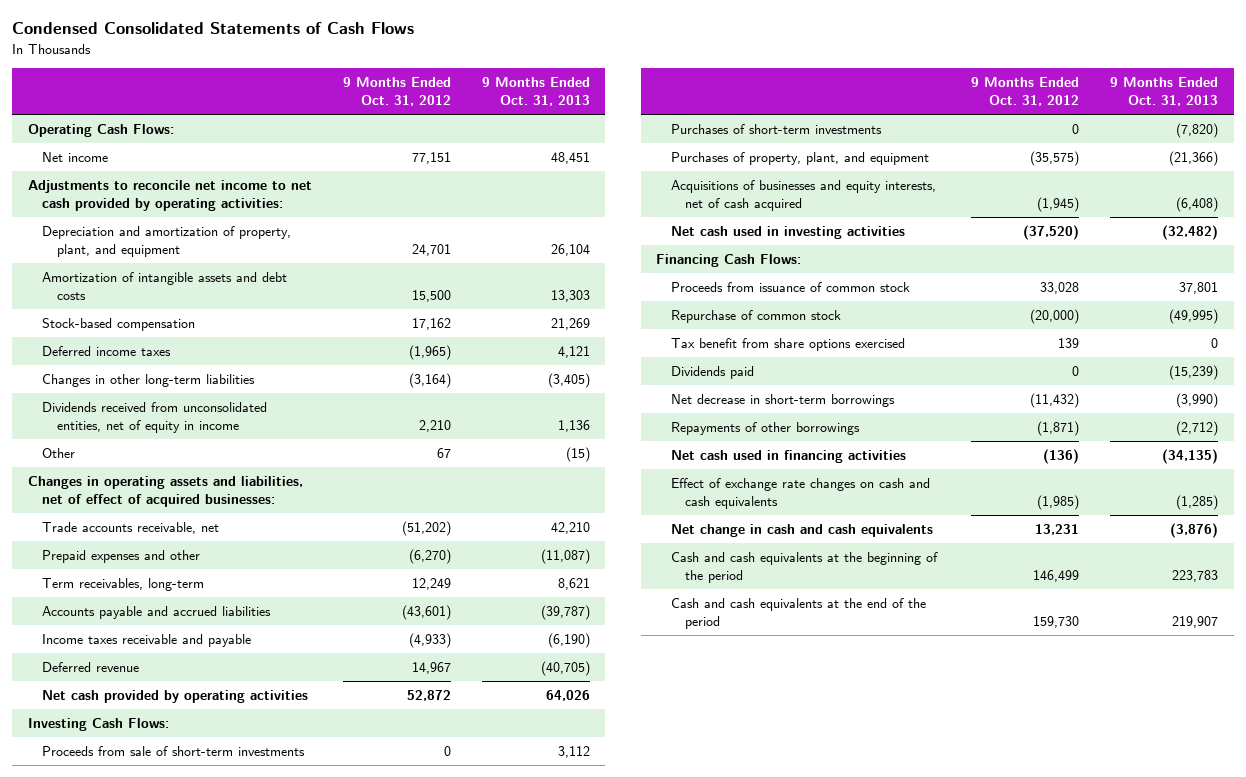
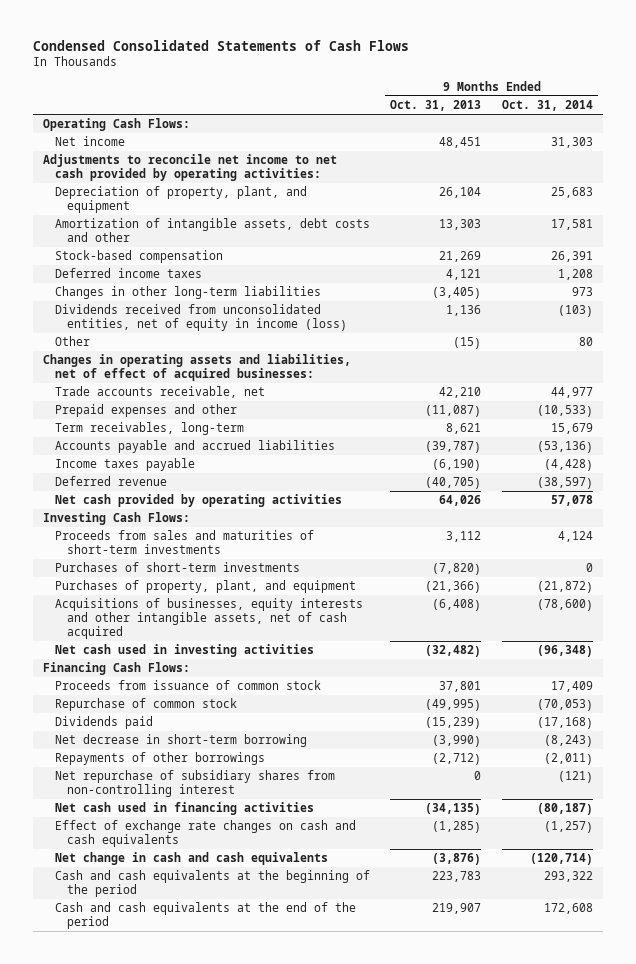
- | 9 Months Ended Oct. 31, 2012 | 9 Months Ended Oct. 31, 2013
+ | 9 Months Ended Oct. 31, 2013 | 9 Months Ended Oct. 31, 2014
- Depreciation and amortization of property, plant, and equipment | 24,701 | 26,104
- Amortization of intangible assets and debt costs | 15,500 | 13,303
+ Depreciation of property, plant, and equipment | 26,104 | 25,683
+ Amortization of intangible assets, debt costs and other | 13,303 | 17,581
- Dividends received from unconsolidated entities, net of equity in income | 2,210 | 1,136
+ Dividends received from unconsolidated entities, net of equity in income (loss) | 1,136 | (103)
- Income taxes receivable and payable | (4,933) | (6,190)
+ Income taxes payable | (6,190) | (4,428)
- Proceeds from sale of short-term investments | 0 | 3,112
+ Proceeds from sales and maturities of short-term investments | 3,112 | 4,124
- Acquisitions of businesses and equity interests, net of cash acquired | (1,945) | (6,408)
+ Acquisitions of businesses, equity interests and other intangible assets, net of cash acquired | (6,408) | (78,600)
- Tax benefit from share options exercised | 139 | 0
- Net decrease in short-term borrowings | (11,432) | (3,990)
+ Net decrease in short-term borrowing | (3,990) | (8,243)
+ Net repurchase of subsidiary shares from non-controlling interest | 0 | (121)

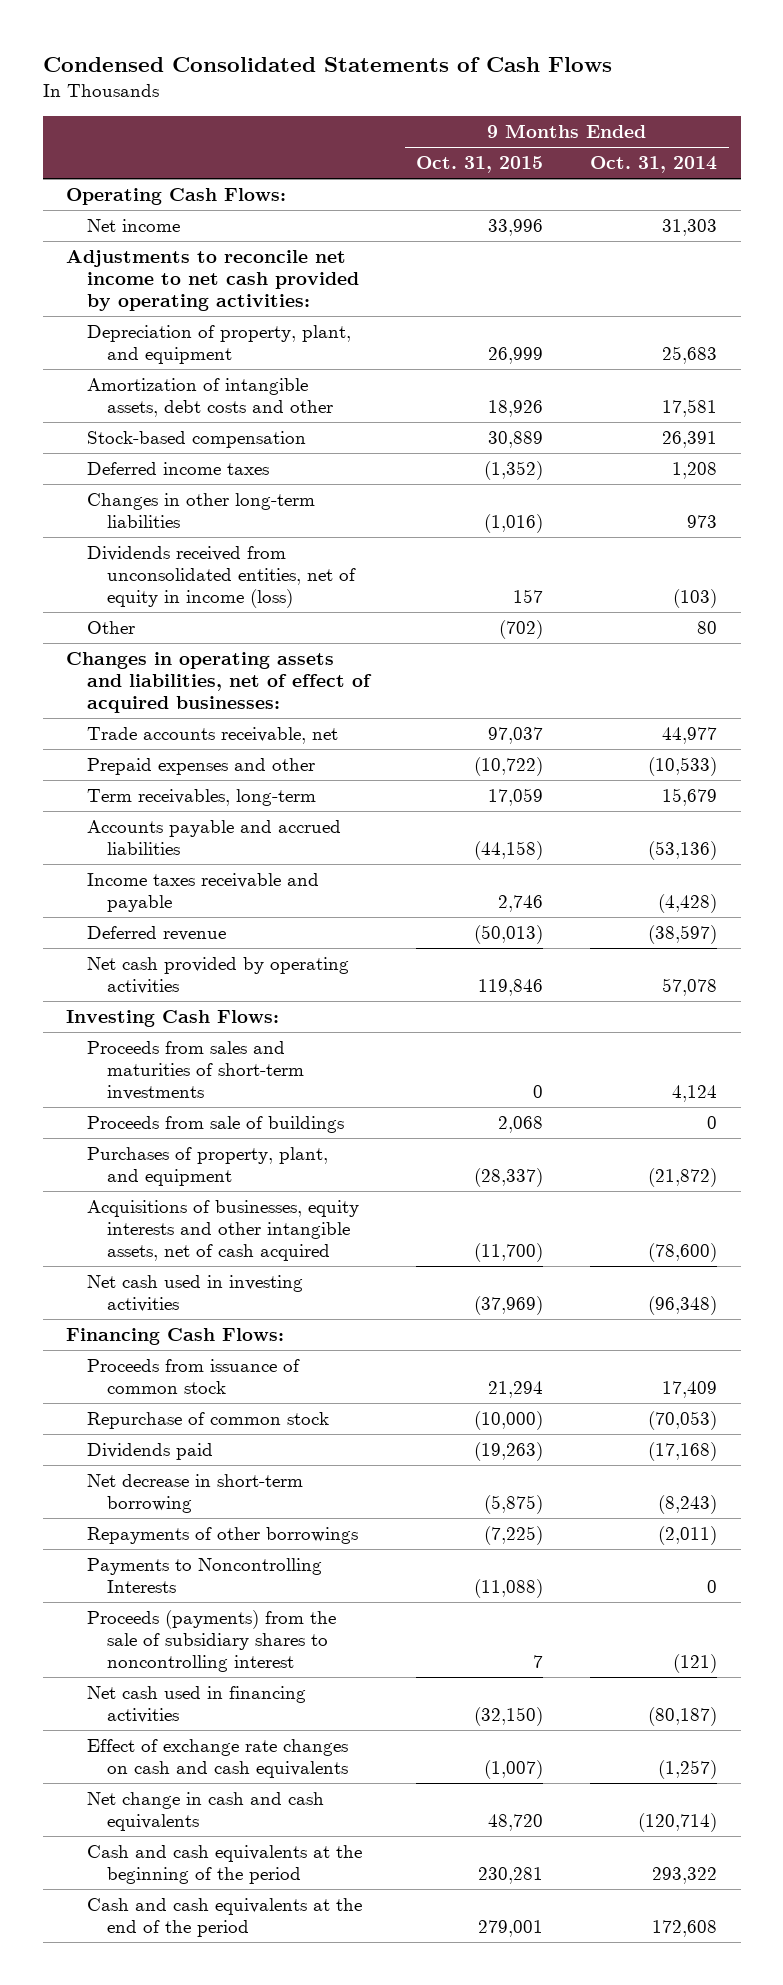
- | 9 Months Ended Oct. 31, 2013 | 9 Months Ended Oct. 31, 2014
+ | 9 Months Ended Oct. 31, 2015 | 9 Months Ended Oct. 31, 2014
- Income taxes payable | (6,190) | (4,428)
+ Income taxes receivable and payable | 2,746 | (4,428)
- Purchases of short-term investments | (7,820) | 0
+ Proceeds from sale of buildings | 2,068 | 0
- Net repurchase of subsidiary shares from non-controlling interest | 0 | (121)
+ Payments to Noncontrolling Interests | (11,088) | 0
+ Proceeds (payments) from the sale of subsidiary shares to noncontrolling interest | 7 | (121)

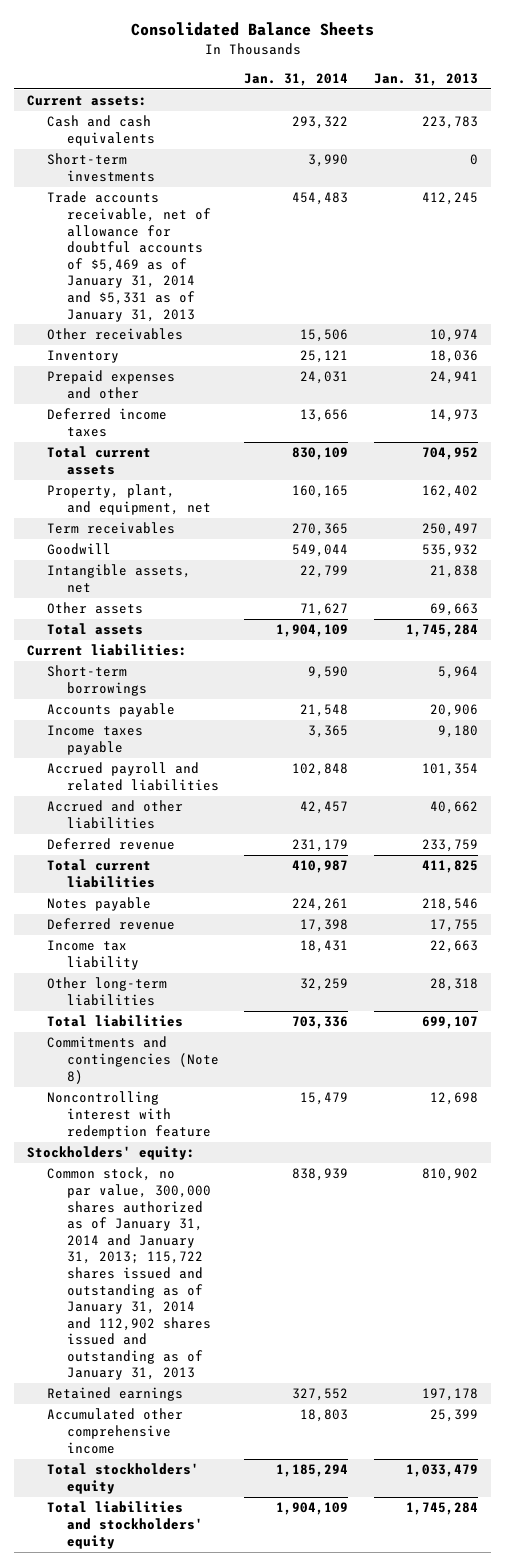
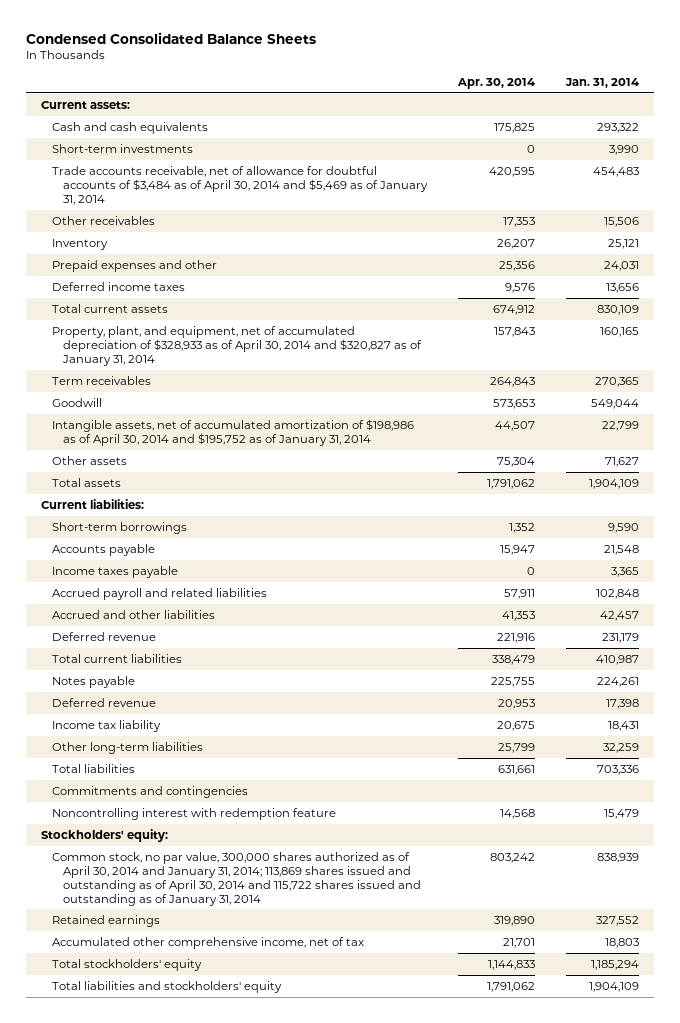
- Consolidated Balance Sheets
+ Condensed Consolidated Balance Sheets
- | Jan. 31, 2014 | Jan. 31, 2013
+ | Apr. 30, 2014 | Jan. 31, 2014
- Trade accounts receivable, net of allowance for doubtful accounts of $5,469 as of January 31, 2014 and $5,331 as of January 31, 2013 | 454,483 | 412,245
+ Trade accounts receivable, net of allowance for doubtful accounts of $3,484 as of April 30, 2014 and $5,469 as of January 31, 2014 | 420,595 | 454,483
- Property, plant, and equipment, net | 160,165 | 162,402
+ Property, plant, and equipment, net of accumulated depreciation of $328,933 as of April 30, 2014 and $320,827 as of January 31, 2014 | 157,843 | 160,165
- Intangible assets, net | 22,799 | 21,838
+ Intangible assets, net of accumulated amortization of $198,986 as of April 30, 2014 and $195,752 as of January 31, 2014 | 44,507 | 22,799
- Commitments and contingencies (Note 8)
+ Commitments and contingencies
- Common stock, no par value, 300,000 shares authorized as of January 31, 2014 and January 31, 2013; 115,722 shares issued and outstanding as of January 31, 2014 and 112,902 shares issued and outstanding as of January 31, 2013 | 838,939 | 810,902
+ Common stock, no par value, 300,000 shares authorized as of April 30, 2014 and January 31, 2014; 113,869 shares issued and outstanding as of April 30, 2014 and 115,722 shares issued and outstanding as of January 31, 2014 | 803,242 | 838,939
- Accumulated other comprehensive income | 18,803 | 25,399
+ Accumulated other comprehensive income, net of tax | 21,701 | 18,803

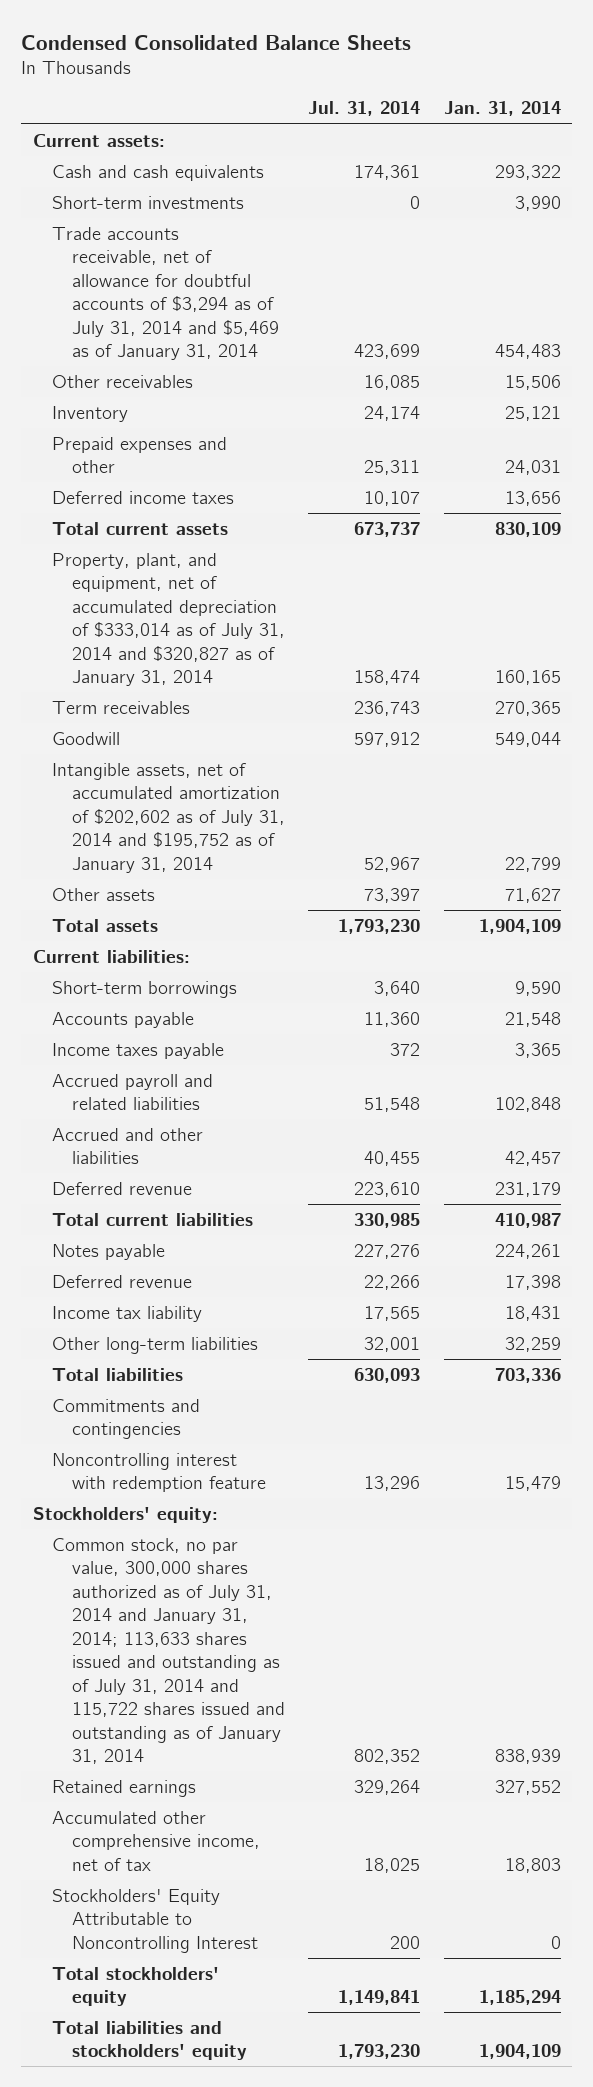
- | Apr. 30, 2014 | Jan. 31, 2014
+ | Jul. 31, 2014 | Jan. 31, 2014
- Trade accounts receivable, net of allowance for doubtful accounts of $3,484 as of April 30, 2014 and $5,469 as of January 31, 2014 | 420,595 | 454,483
+ Trade accounts receivable, net of allowance for doubtful accounts of $3,294 as of July 31, 2014 and $5,469 as of January 31, 2014 | 423,699 | 454,483
- Property, plant, and equipment, net of accumulated depreciation of $328,933 as of April 30, 2014 and $320,827 as of January 31, 2014 | 157,843 | 160,165
+ Property, plant, and equipment, net of accumulated depreciation of $333,014 as of July 31, 2014 and $320,827 as of January 31, 2014 | 158,474 | 160,165
- Intangible assets, net of accumulated amortization of $198,986 as of April 30, 2014 and $195,752 as of January 31, 2014 | 44,507 | 22,799
+ Intangible assets, net of accumulated amortization of $202,602 as of July 31, 2014 and $195,752 as of January 31, 2014 | 52,967 | 22,799
- Common stock, no par value, 300,000 shares authorized as of April 30, 2014 and January 31, 2014; 113,869 shares issued and outstanding as of April 30, 2014 and 115,722 shares issued and outstanding as of January 31, 2014 | 803,242 | 838,939
+ Common stock, no par value, 300,000 shares authorized as of July 31, 2014 and January 31, 2014; 113,633 shares issued and outstanding as of July 31, 2014 and 115,722 shares issued and outstanding as of January 31, 2014 | 802,352 | 838,939
+ Stockholders' Equity Attributable to Noncontrolling Interest | 200 | 0

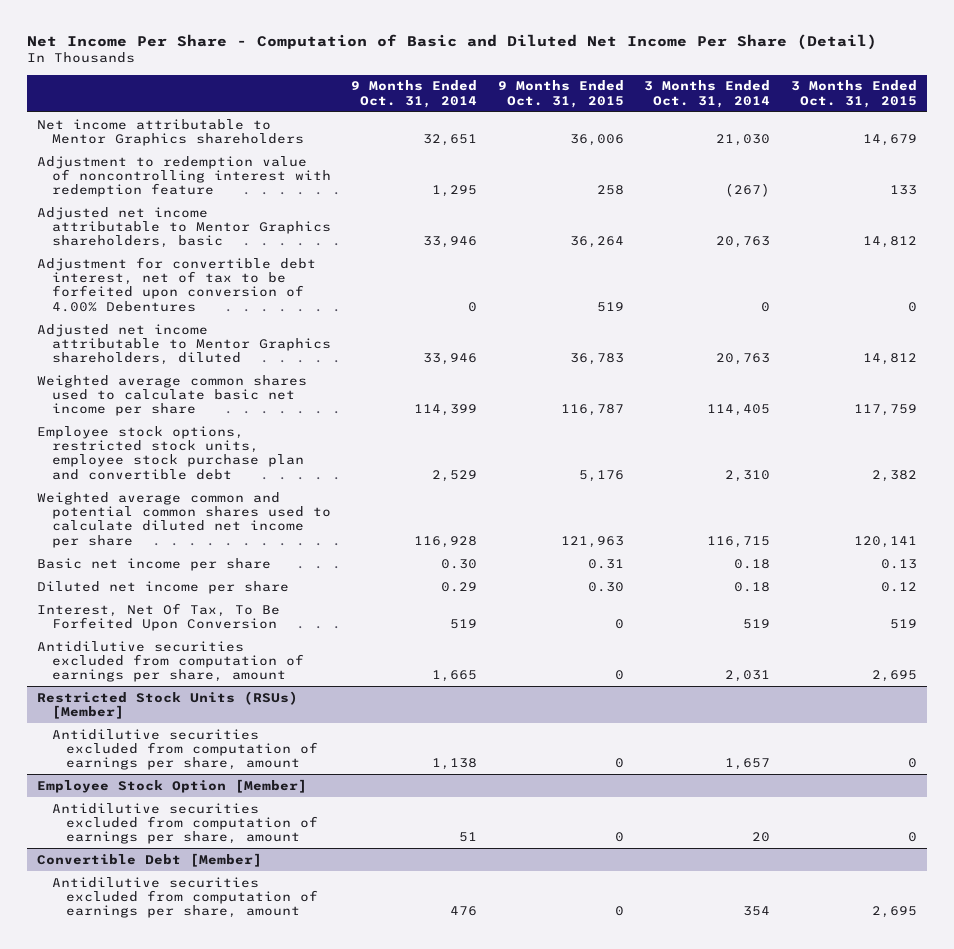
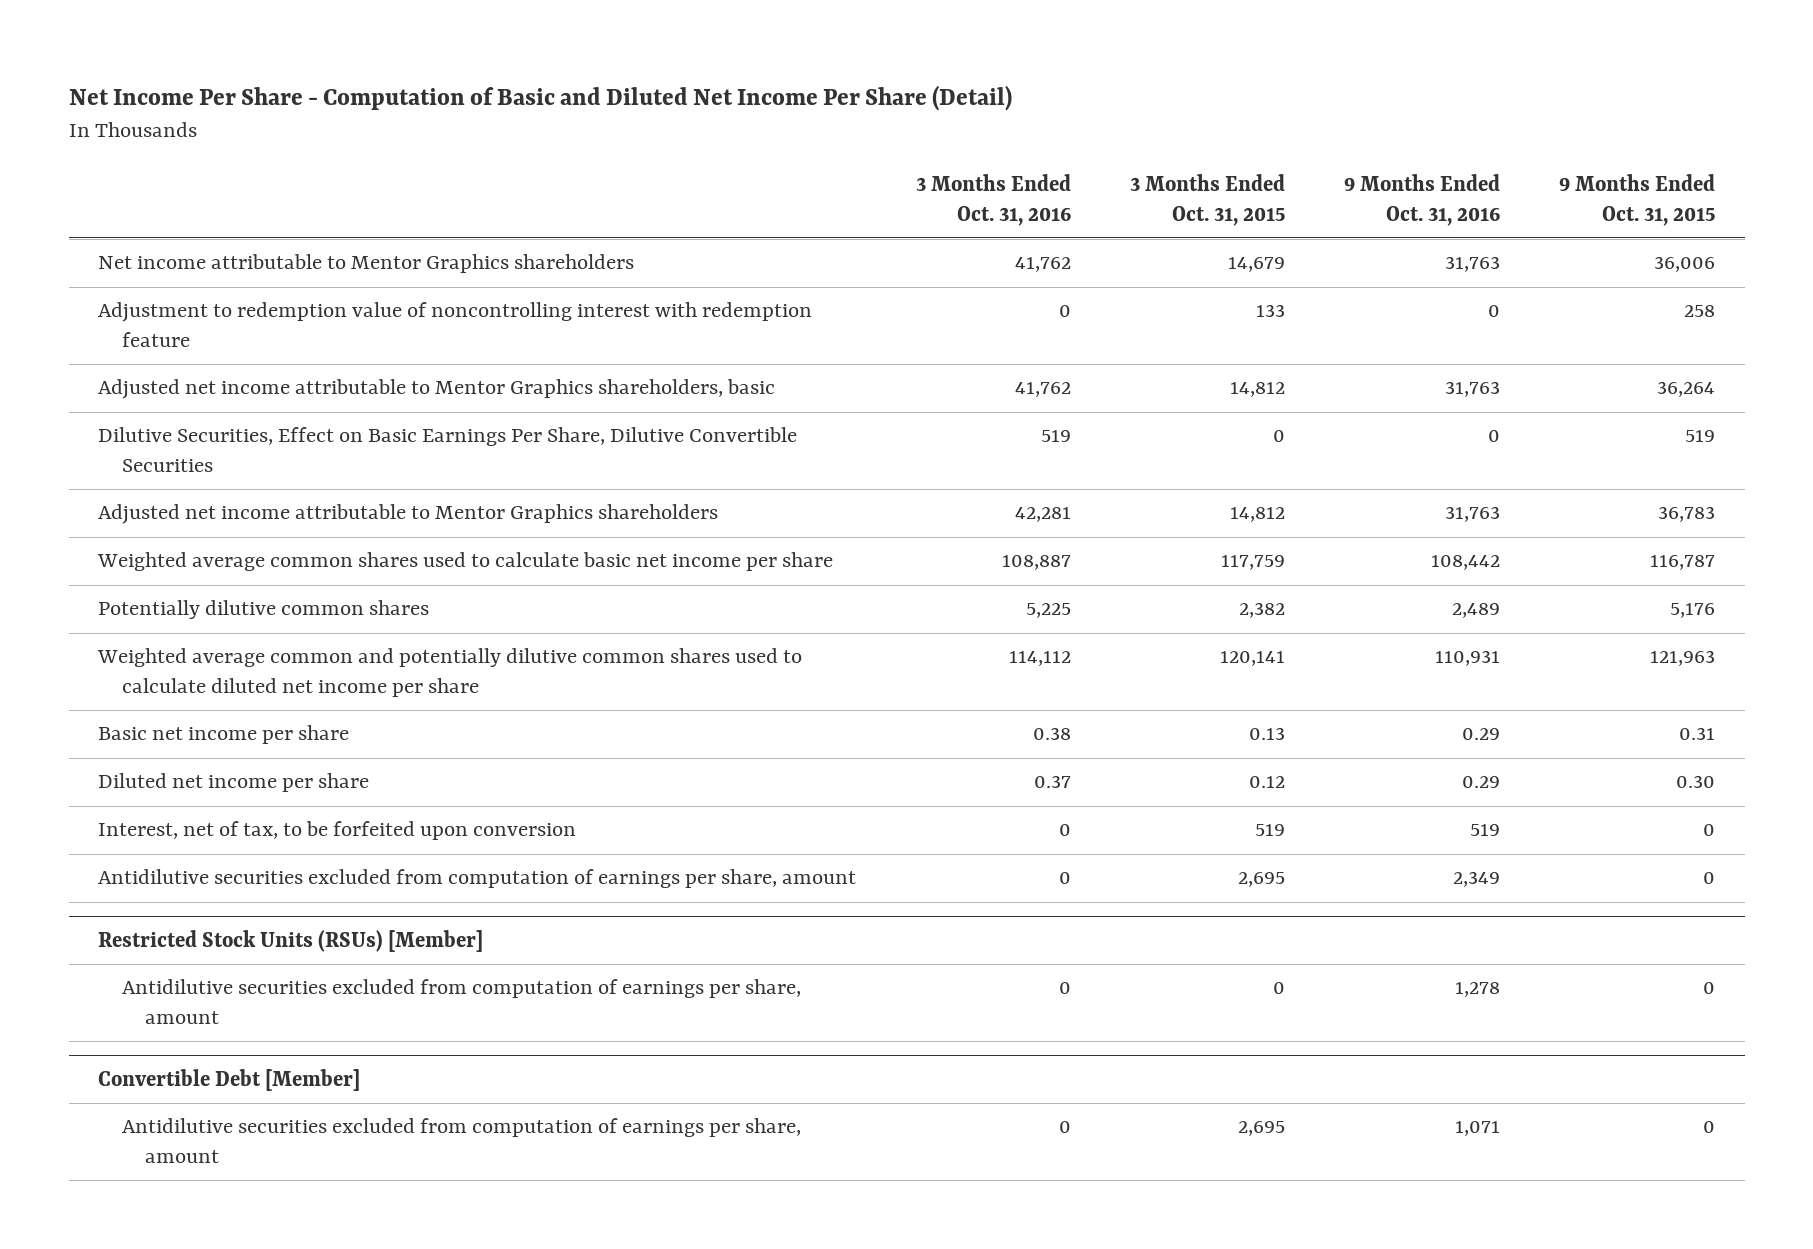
- | 9 Months Ended Oct. 31, 2014 | 9 Months Ended Oct. 31, 2015 | 3 Months Ended Oct. 31, 2014 | 3 Months Ended Oct. 31, 2015
+ | 3 Months Ended Oct. 31, 2016 | 3 Months Ended Oct. 31, 2015 | 9 Months Ended Oct. 31, 2016 | 9 Months Ended Oct. 31, 2015
- Adjustment for convertible debt interest, net of tax to be forfeited upon conversion of 4.00% Debentures | 0 | 519 | 0 | 0
- Adjusted net income attributable to Mentor Graphics shareholders, diluted | 33,946 | 36,783 | 20,763 | 14,812
+ Dilutive Securities, Effect on Basic Earnings Per Share, Dilutive Convertible Securities | 519 | 0 | 0 | 519
+ Adjusted net income attributable to Mentor Graphics shareholders | 42,281 | 14,812 | 31,763 | 36,783
- Employee stock options, restricted stock units, employee stock purchase plan and convertible debt | 2,529 | 5,176 | 2,310 | 2,382
- Weighted average common and potential common shares used to calculate diluted net income per share | 116,928 | 121,963 | 116,715 | 120,141
+ Potentially dilutive common shares | 5,225 | 2,382 | 2,489 | 5,176
+ Weighted average common and potentially dilutive common shares used to calculate diluted net income per share | 114,112 | 120,141 | 110,931 | 121,963
- Interest, Net Of Tax, To Be Forfeited Upon Conversion | 519 | 0 | 519 | 519
+ Interest, net of tax, to be forfeited upon conversion | 0 | 519 | 519 | 0
- Employee Stock Option [Member]
- Antidilutive securities excluded from computation of earnings per share, amount | 51 | 0 | 20 | 0

